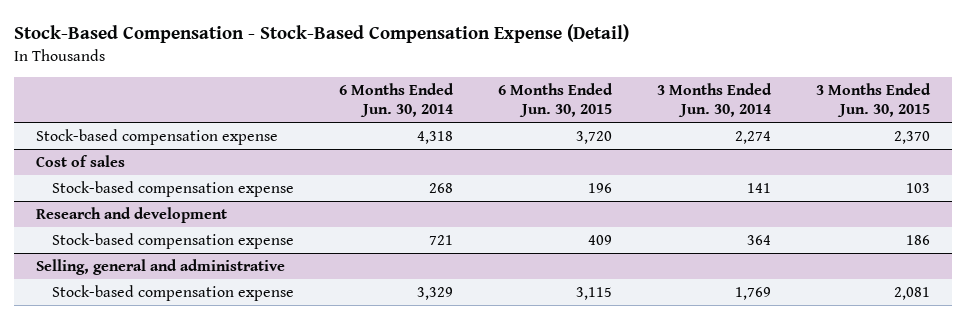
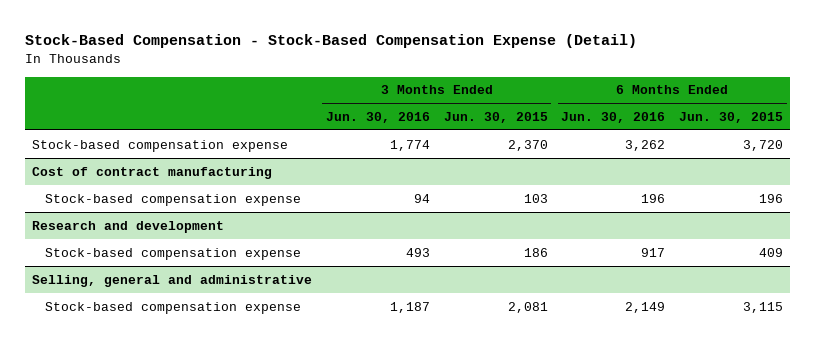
- | 6 Months Ended Jun. 30, 2014 | 6 Months Ended Jun. 30, 2015 | 3 Months Ended Jun. 30, 2014 | 3 Months Ended Jun. 30, 2015
+ | 3 Months Ended Jun. 30, 2016 | 3 Months Ended Jun. 30, 2015 | 6 Months Ended Jun. 30, 2016 | 6 Months Ended Jun. 30, 2015
- Cost of sales
+ Cost of contract manufacturing

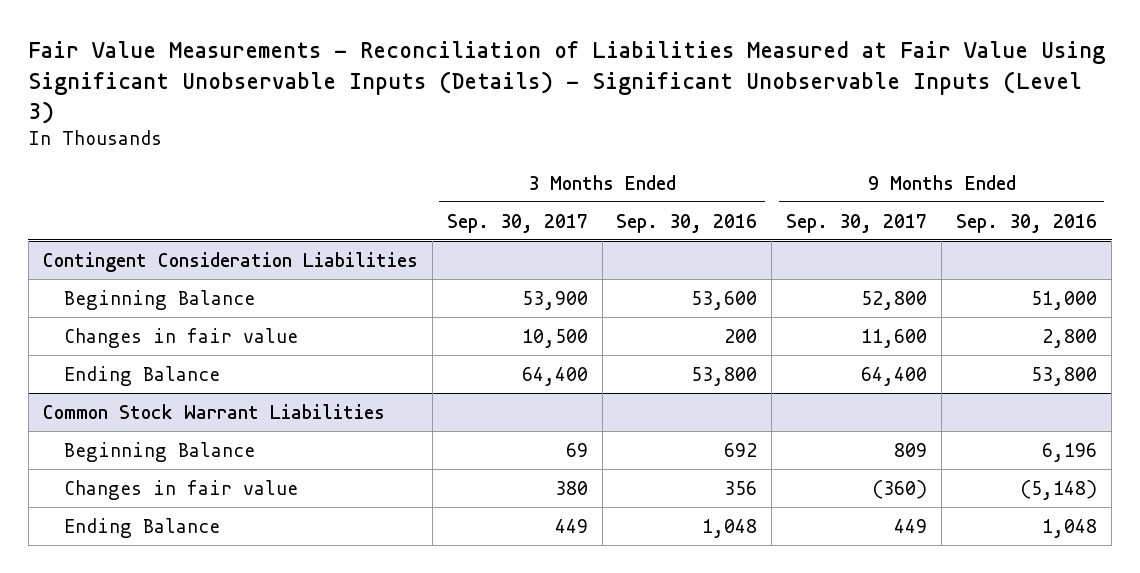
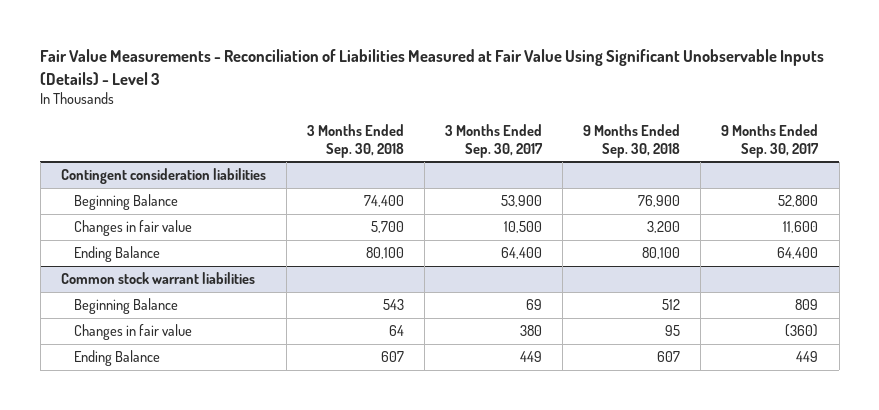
- Fair Value Measurements - Reconciliation of Liabilities Measured at Fair Value Using Significant Unobservable Inputs (Details) - Significant Unobservable Inputs (Level 3)
+ Fair Value Measurements - Reconciliation of Liabilities Measured at Fair Value Using Significant Unobservable Inputs (Details) - Level 3
- | 3 Months Ended Sep. 30, 2017 | 3 Months Ended Sep. 30, 2016 | 9 Months Ended Sep. 30, 2017 | 9 Months Ended Sep. 30, 2016
+ | 3 Months Ended Sep. 30, 2018 | 3 Months Ended Sep. 30, 2017 | 9 Months Ended Sep. 30, 2018 | 9 Months Ended Sep. 30, 2017
- Contingent Consideration Liabilities
+ Contingent consideration liabilities
- Common Stock Warrant Liabilities
+ Common stock warrant liabilities

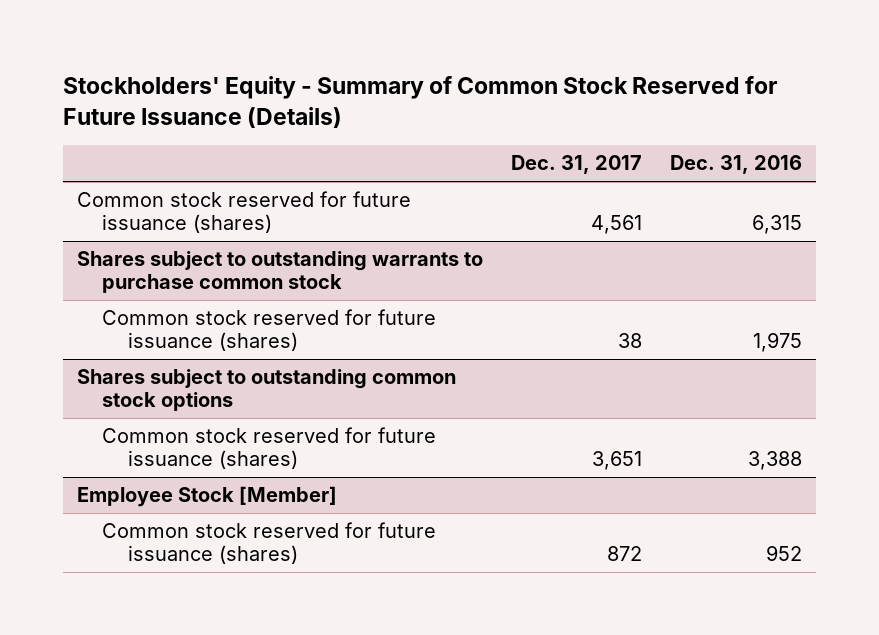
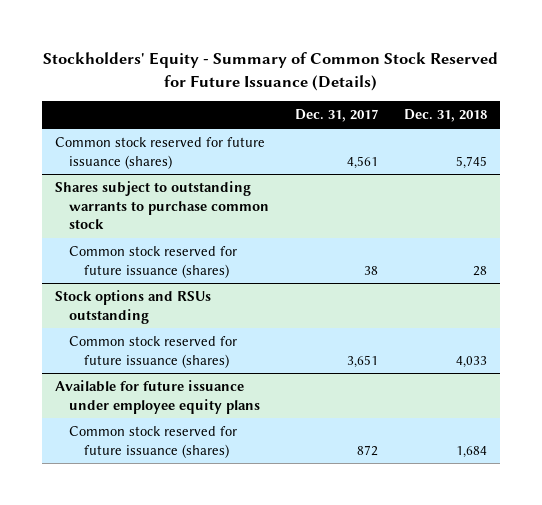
- | Dec. 31, 2017 | Dec. 31, 2016
+ | Dec. 31, 2017 | Dec. 31, 2018
- Shares subject to outstanding common stock options
+ Stock options and RSUs outstanding
- Employee Stock [Member]
+ Available for future issuance under employee equity plans

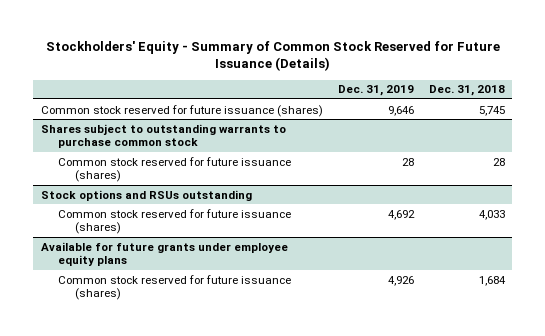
- | Dec. 31, 2017 | Dec. 31, 2018
+ | Dec. 31, 2019 | Dec. 31, 2018
- Available for future issuance under employee equity plans
+ Available for future grants under employee equity plans

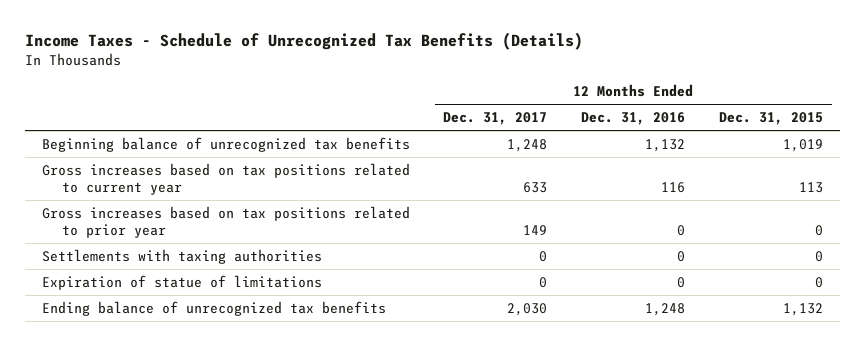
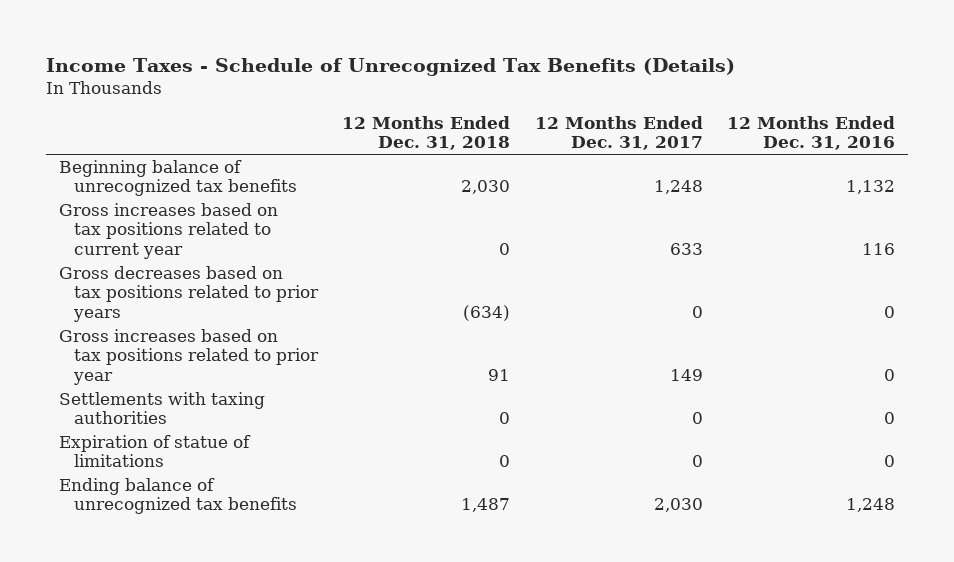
- | 12 Months Ended Dec. 31, 2017 | 12 Months Ended Dec. 31, 2016 | 12 Months Ended Dec. 31, 2015
+ | 12 Months Ended Dec. 31, 2018 | 12 Months Ended Dec. 31, 2017 | 12 Months Ended Dec. 31, 2016
+ Gross decreases based on tax positions related to prior years | (634) | 0 | 0

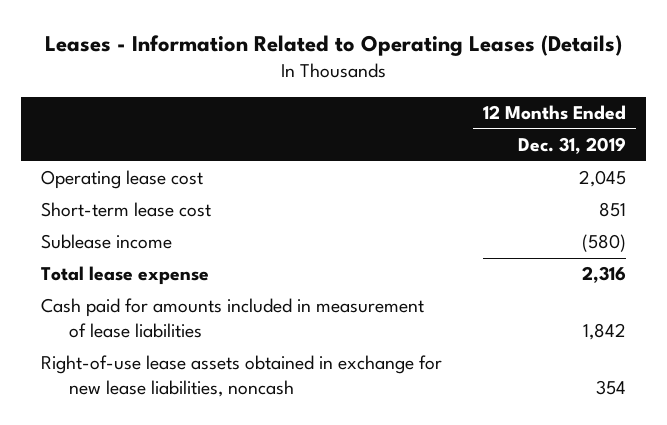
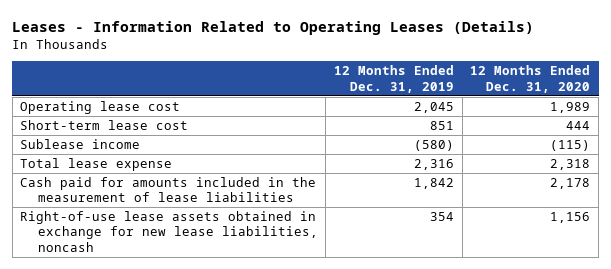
- | 12 Months Ended Dec. 31, 2019
+ | 12 Months Ended Dec. 31, 2019 | 12 Months Ended Dec. 31, 2020
- Cash paid for amounts included in measurement of lease liabilities | 1,842
+ Cash paid for amounts included in the measurement of lease liabilities | 1,842 | 2,178

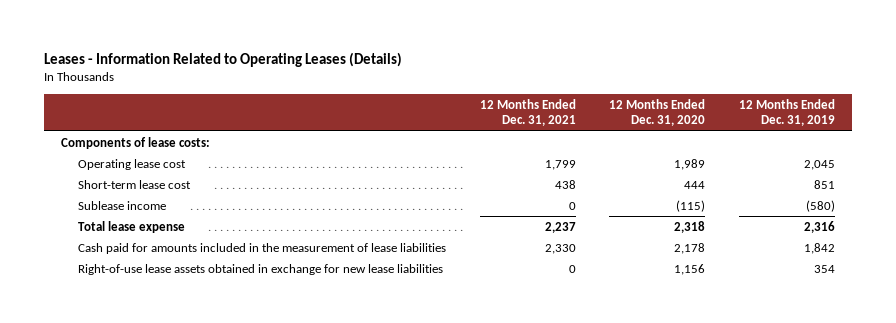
- | 12 Months Ended Dec. 31, 2019 | 12 Months Ended Dec. 31, 2020
+ | 12 Months Ended Dec. 31, 2021 | 12 Months Ended Dec. 31, 2020 | 12 Months Ended Dec. 31, 2019
+ Components of lease costs:
- Right-of-use lease assets obtained in exchange for new lease liabilities, noncash | 354 | 1,156
+ Right-of-use lease assets obtained in exchange for new lease liabilities | 0 | 1,156 | 354

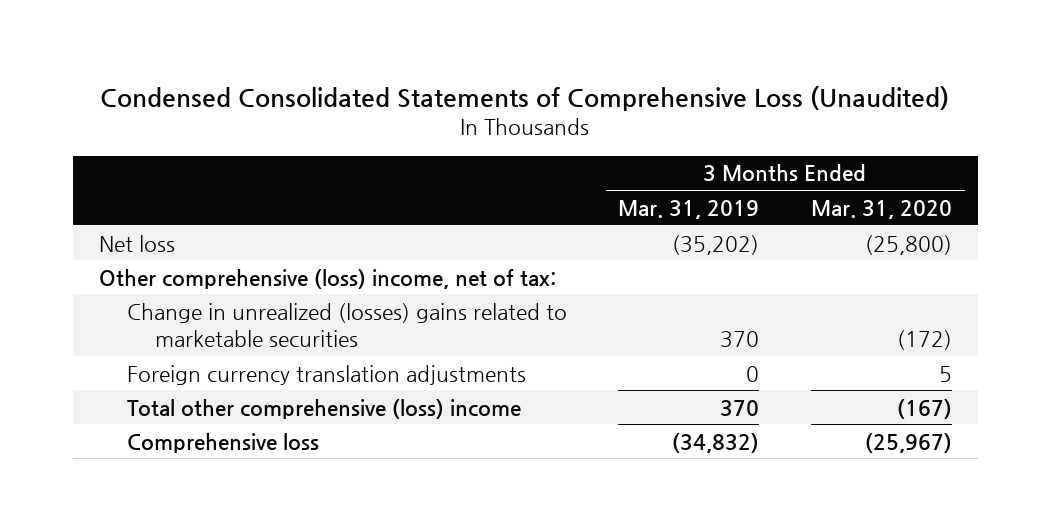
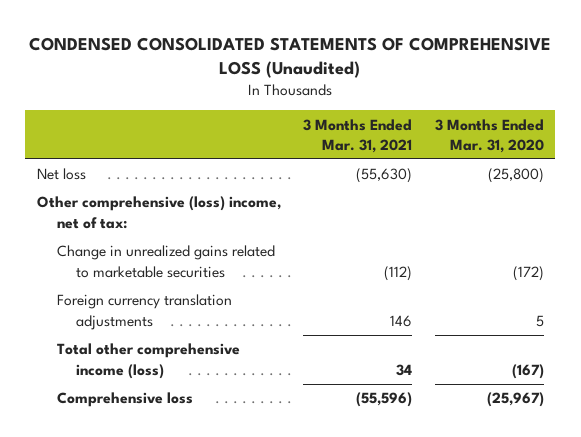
- Condensed Consolidated Statements of Comprehensive Loss (Unaudited)
+ CONDENSED CONSOLIDATED STATEMENTS OF COMPREHENSIVE LOSS (Unaudited)
- | 3 Months Ended Mar. 31, 2019 | 3 Months Ended Mar. 31, 2020
+ | 3 Months Ended Mar. 31, 2021 | 3 Months Ended Mar. 31, 2020
- Change in unrealized (losses) gains related to marketable securities | 370 | (172)
+ Change in unrealized gains related to marketable securities | (112) | (172)
- Total other comprehensive (loss) income | 370 | (167)
+ Total other comprehensive income (loss) | 34 | (167)

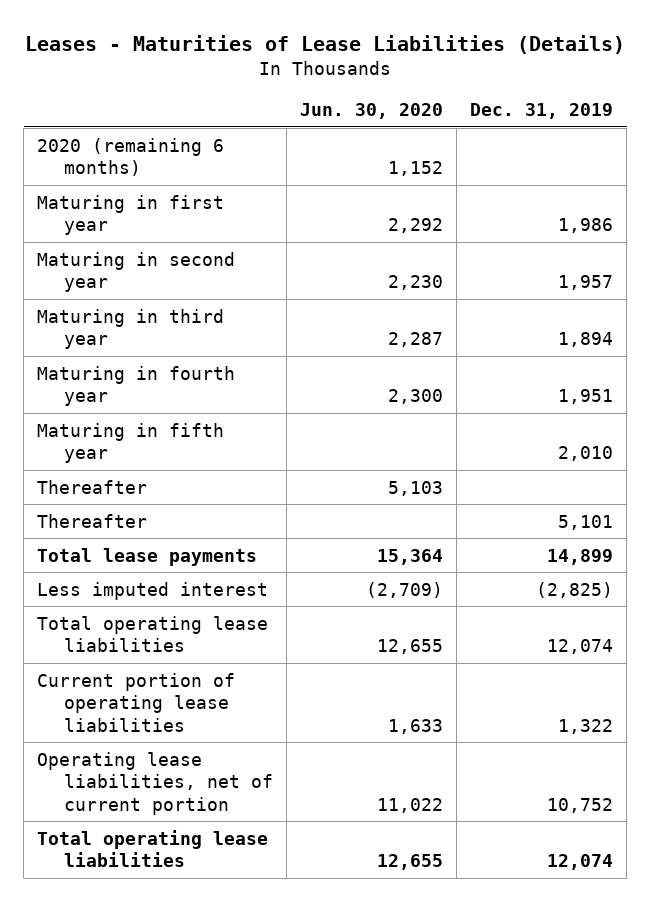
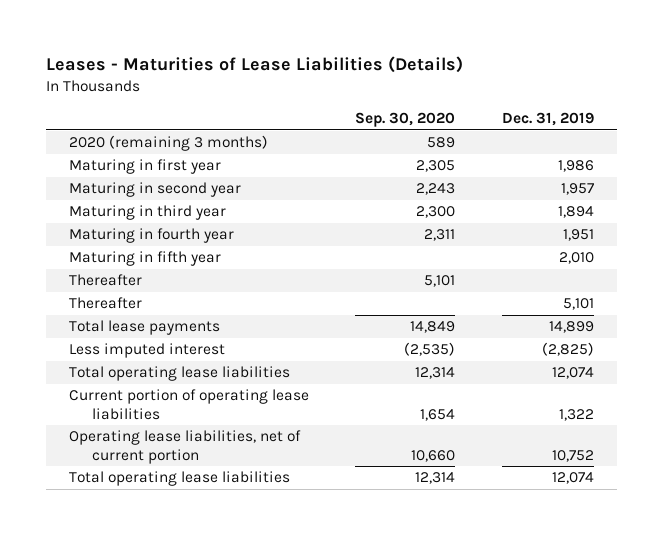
- | Jun. 30, 2020 | Dec. 31, 2019
+ | Sep. 30, 2020 | Dec. 31, 2019
- 2020 (remaining 6 months) | 1,152 |
+ 2020 (remaining 3 months) | 589 |

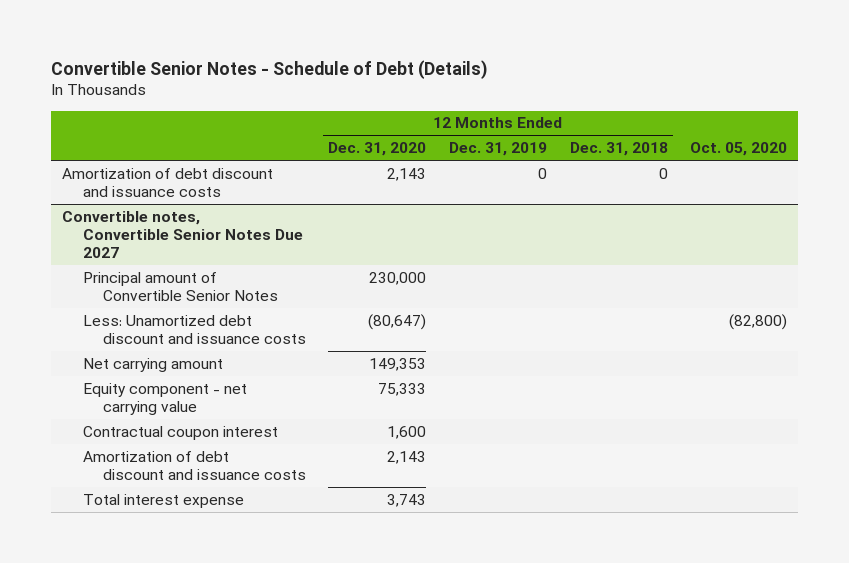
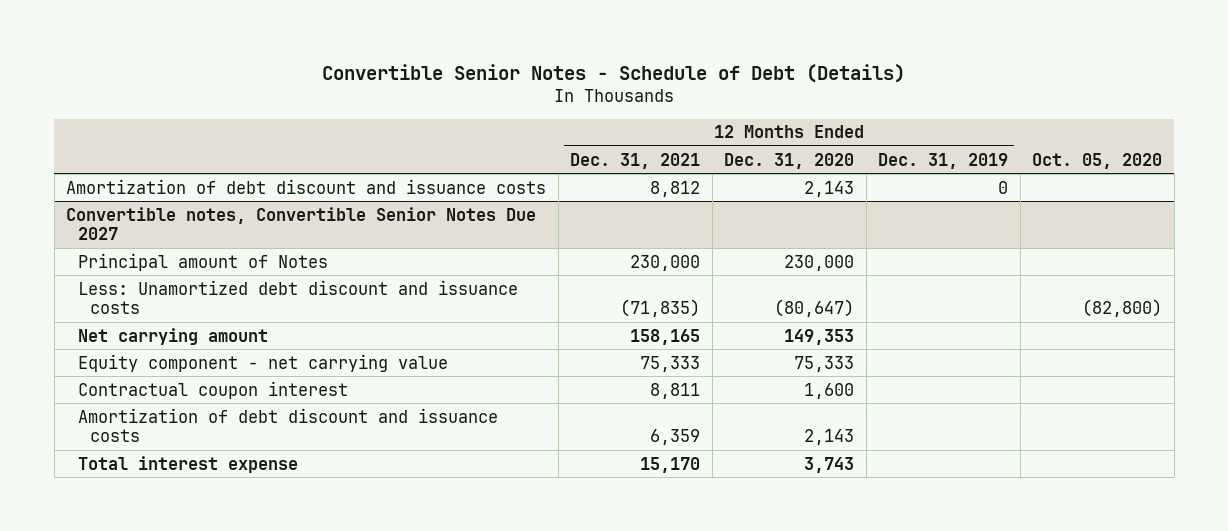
- | 12 Months Ended Dec. 31, 2020 | 12 Months Ended Dec. 31, 2019 | 12 Months Ended Dec. 31, 2018 | Oct. 05, 2020
+ | 12 Months Ended Dec. 31, 2021 | 12 Months Ended Dec. 31, 2020 | 12 Months Ended Dec. 31, 2019 | Oct. 05, 2020
@ Convertible notes, Convertible Senior Notes Due 2027
- Principal amount of Convertible Senior Notes | 230,000 | | |
+ Principal amount of Notes | 230,000 | 230,000 | |

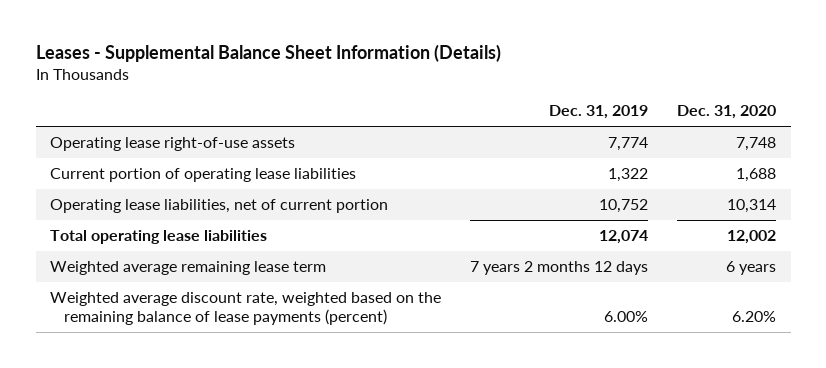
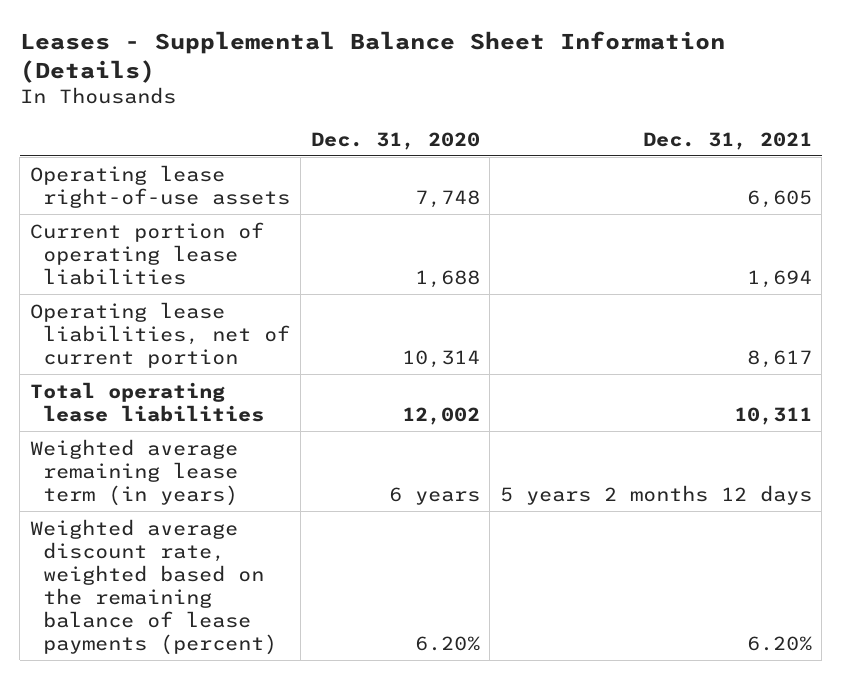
- | Dec. 31, 2019 | Dec. 31, 2020
+ | Dec. 31, 2020 | Dec. 31, 2021
- Weighted average remaining lease term | 7 years 2 months 12 days | 6 years
+ Weighted average remaining lease term (in years) | 6 years | 5 years 2 months 12 days

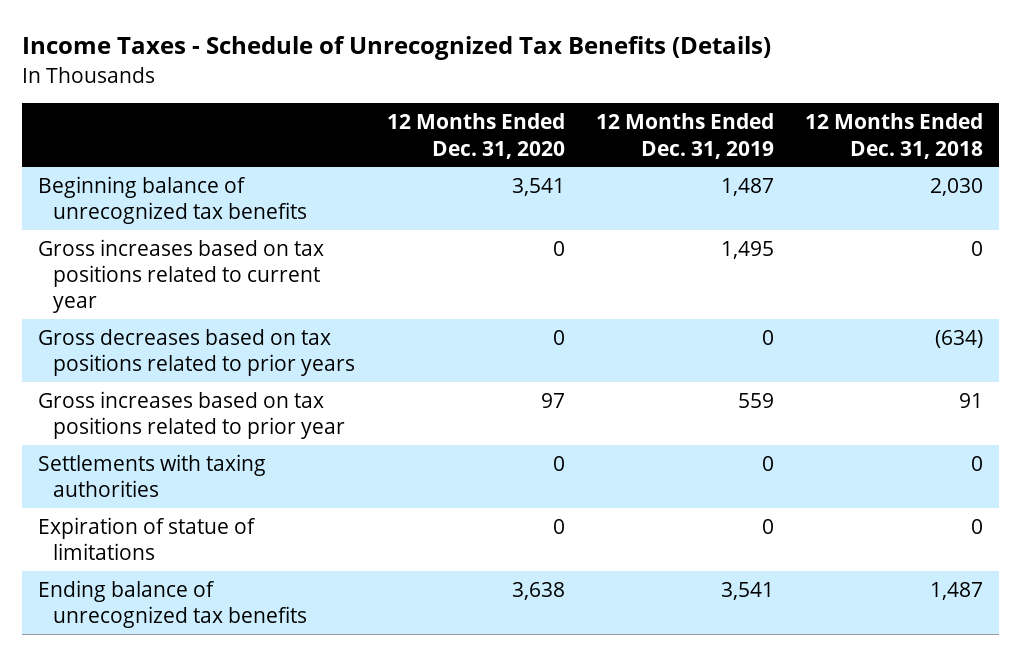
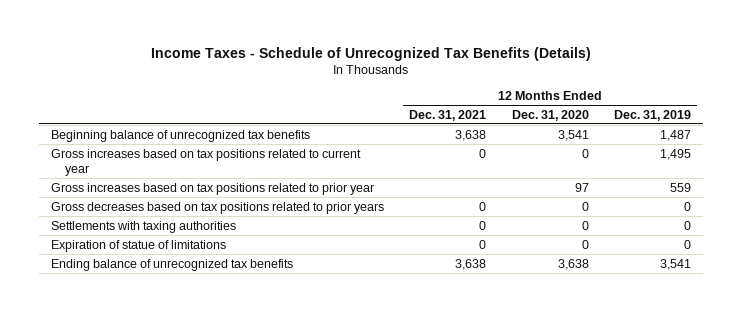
- | 12 Months Ended Dec. 31, 2020 | 12 Months Ended Dec. 31, 2019 | 12 Months Ended Dec. 31, 2018
+ | 12 Months Ended Dec. 31, 2021 | 12 Months Ended Dec. 31, 2020 | 12 Months Ended Dec. 31, 2019
moved down: Gross decreases based on tax positions related to prior years | 0 | 0 | 0

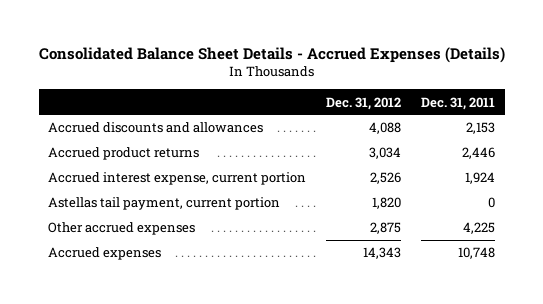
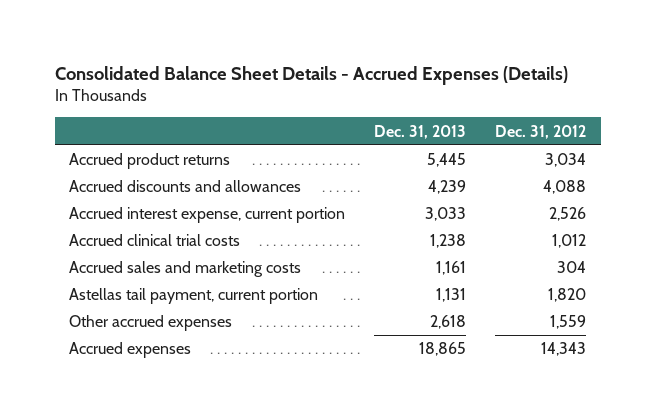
- | Dec. 31, 2012 | Dec. 31, 2011
+ | Dec. 31, 2013 | Dec. 31, 2012
moved down: Accrued discounts and allowances | 4,239 | 4,088
+ Accrued clinical trial costs | 1,238 | 1,012
+ Accrued sales and marketing costs | 1,161 | 304
- Other accrued expenses | 2,875 | 4,225
+ Other accrued expenses | 2,618 | 1,559

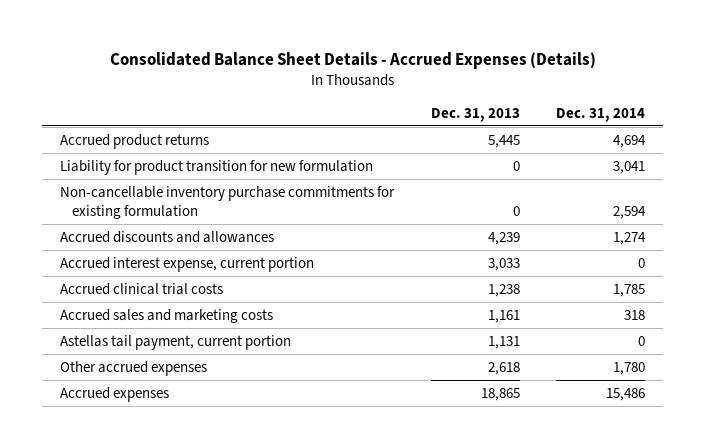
- | Dec. 31, 2013 | Dec. 31, 2012
+ | Dec. 31, 2013 | Dec. 31, 2014
+ Liability for product transition for new formulation | 0 | 3,041
+ Non-cancellable inventory purchase commitments for existing formulation | 0 | 2,594

